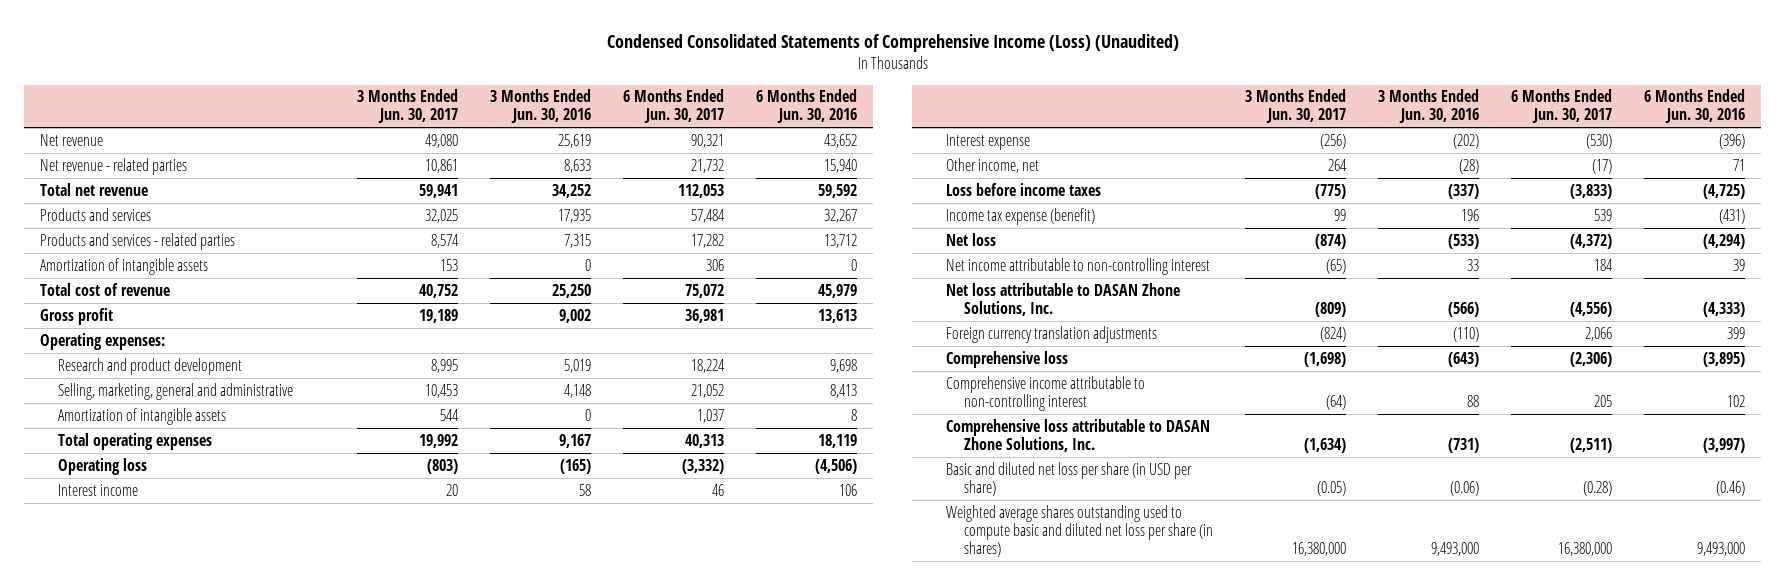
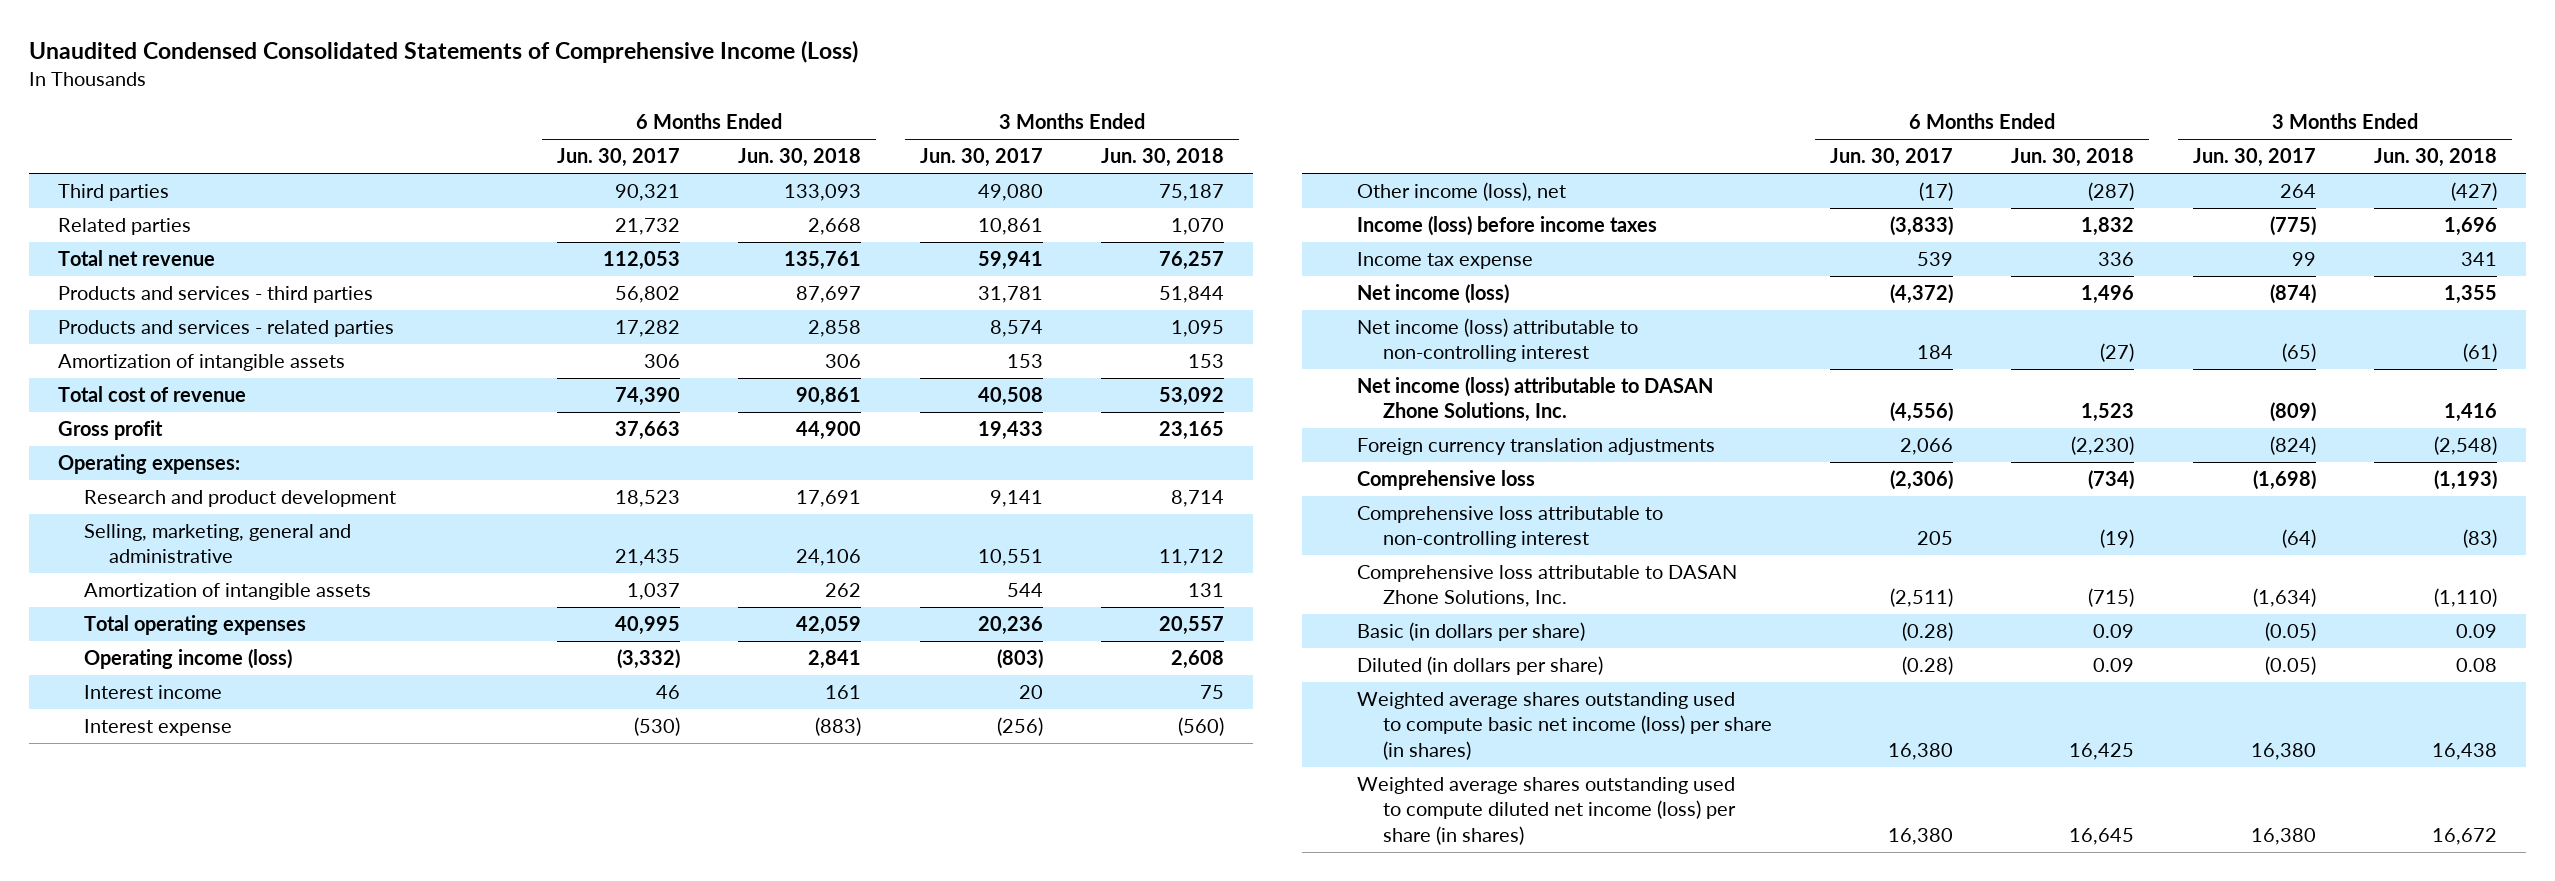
- Condensed Consolidated Statements of Comprehensive Income (Loss) (Unaudited)
+ Unaudited Condensed Consolidated Statements of Comprehensive Income (Loss)
- | 3 Months Ended Jun. 30, 2017 | 3 Months Ended Jun. 30, 2016 | 6 Months Ended Jun. 30, 2017 | 6 Months Ended Jun. 30, 2016
+ | 6 Months Ended Jun. 30, 2017 | 6 Months Ended Jun. 30, 2018 | 3 Months Ended Jun. 30, 2017 | 3 Months Ended Jun. 30, 2018
- Net revenue | 49,080 | 25,619 | 90,321 | 43,652
- Net revenue - related parties | 10,861 | 8,633 | 21,732 | 15,940
+ Third parties | 90,321 | 133,093 | 49,080 | 75,187
+ Related parties | 21,732 | 2,668 | 10,861 | 1,070
- Products and services | 32,025 | 17,935 | 57,484 | 32,267
+ Products and services - third parties | 56,802 | 87,697 | 31,781 | 51,844
- Total cost of revenue | 40,752 | 25,250 | 75,072 | 45,979
- Gross profit | 19,189 | 9,002 | 36,981 | 13,613
+ Total cost of revenue | 74,390 | 90,861 | 40,508 | 53,092
+ Gross profit | 37,663 | 44,900 | 19,433 | 23,165
- Research and product development | 8,995 | 5,019 | 18,224 | 9,698
- Selling, marketing, general and administrative | 10,453 | 4,148 | 21,052 | 8,413
+ Research and product development | 18,523 | 17,691 | 9,141 | 8,714
+ Selling, marketing, general and administrative | 21,435 | 24,106 | 10,551 | 11,712
- Total operating expenses | 19,992 | 9,167 | 40,313 | 18,119
- Operating loss | (803) | (165) | (3,332) | (4,506)
+ Total operating expenses | 40,995 | 42,059 | 20,236 | 20,557
+ Operating income (loss) | (3,332) | 2,841 | (803) | 2,608
- Other income, net | 264 | (28) | (17) | 71
- Loss before income taxes | (775) | (337) | (3,833) | (4,725)
- Income tax expense (benefit) | 99 | 196 | 539 | (431)
- Net loss | (874) | (533) | (4,372) | (4,294)
- Net income attributable to non-controlling interest | (65) | 33 | 184 | 39
- Net loss attributable to DASAN Zhone Solutions, Inc. | (809) | (566) | (4,556) | (4,333)
+ Other income (loss), net | (17) | (287) | 264 | (427)
+ Income (loss) before income taxes | (3,833) | 1,832 | (775) | 1,696
+ Income tax expense | 539 | 336 | 99 | 341
+ Net income (loss) | (4,372) | 1,496 | (874) | 1,355
+ Net income (loss) attributable to non-controlling interest | 184 | (27) | (65) | (61)
+ Net income (loss) attributable to DASAN Zhone Solutions, Inc. | (4,556) | 1,523 | (809) | 1,416
- Comprehensive income attributable to non-controlling interest | (64) | 88 | 205 | 102
+ Comprehensive loss attributable to non-controlling interest | 205 | (19) | (64) | (83)
- Basic and diluted net loss per share (in USD per share) | (0.05) | (0.06) | (0.28) | (0.46)
- Weighted average shares outstanding used to compute basic and diluted net loss per share (in shares) | 16,380,000 | 9,493,000 | 16,380,000 | 9,493,000
+ Basic (in dollars per share) | (0.28) | 0.09 | (0.05) | 0.09
+ Diluted (in dollars per share) | (0.28) | 0.09 | (0.05) | 0.08
+ Weighted average shares outstanding used to compute basic net income (loss) per share (in shares) | 16,380 | 16,425 | 16,380 | 16,438
+ Weighted average shares outstanding used to compute diluted net income (loss) per share (in shares) | 16,380 | 16,645 | 16,380 | 16,672

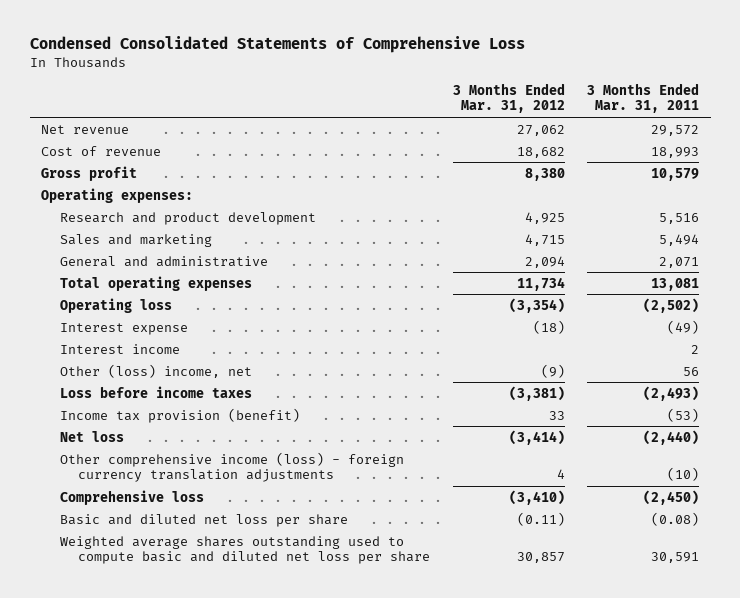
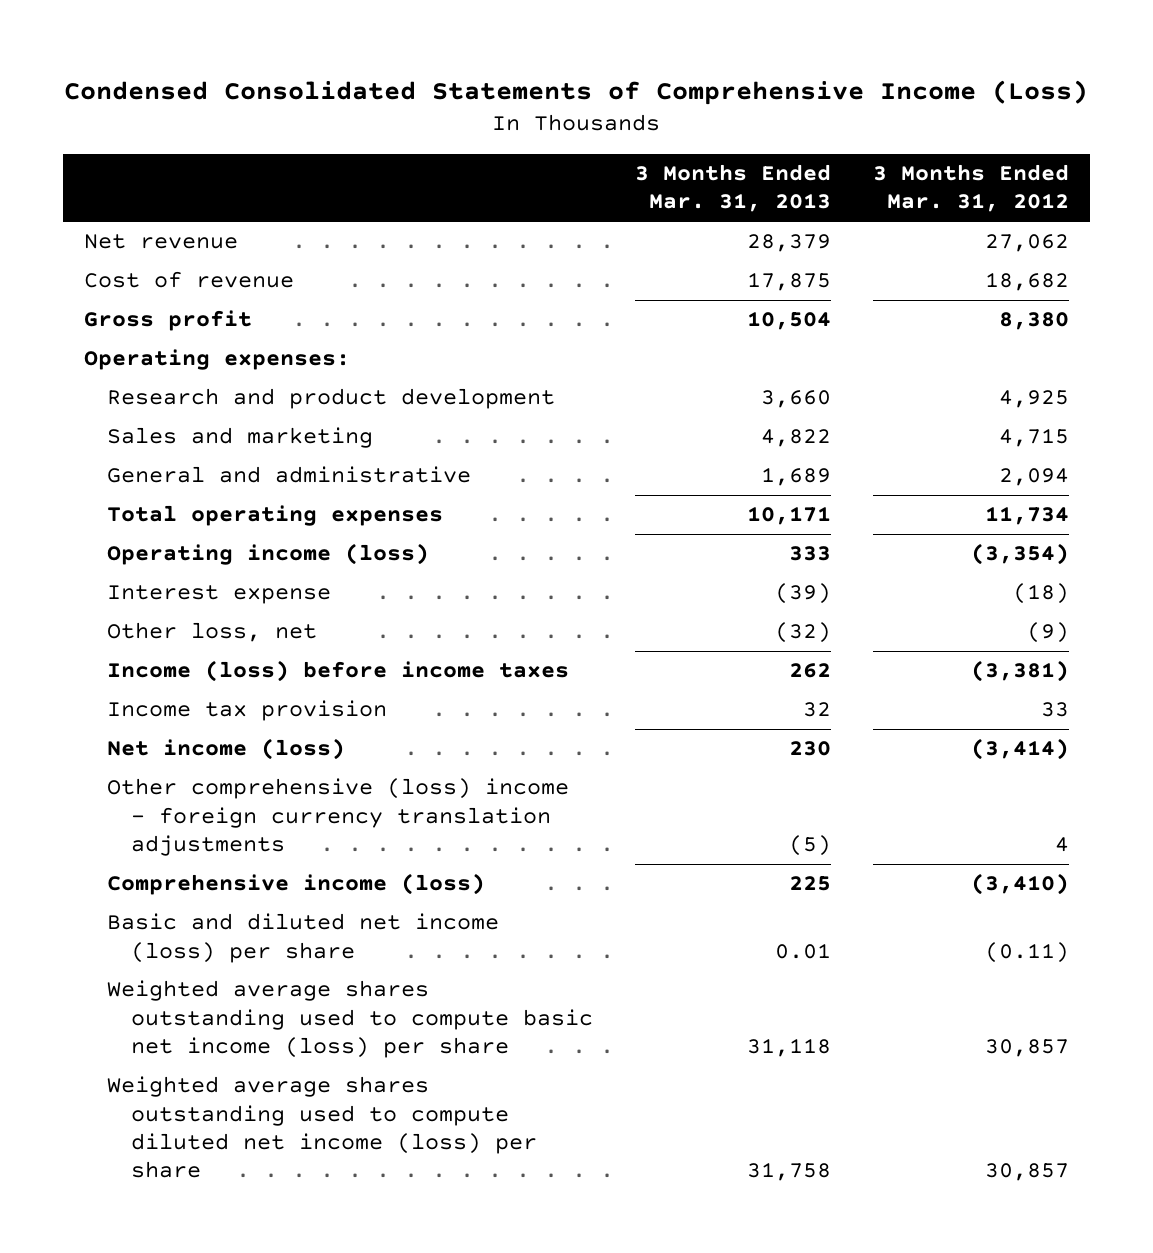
- Condensed Consolidated Statements of Comprehensive Loss
+ Condensed Consolidated Statements of Comprehensive Income (Loss)
- | 3 Months Ended Mar. 31, 2012 | 3 Months Ended Mar. 31, 2011
+ | 3 Months Ended Mar. 31, 2013 | 3 Months Ended Mar. 31, 2012
- Operating loss | (3,354) | (2,502)
+ Operating income (loss) | 333 | (3,354)
- Interest income | | 2
- Other (loss) income, net | (9) | 56
- Loss before income taxes | (3,381) | (2,493)
- Income tax provision (benefit) | 33 | (53)
- Net loss | (3,414) | (2,440)
- Other comprehensive income (loss) - foreign currency translation adjustments | 4 | (10)
- Comprehensive loss | (3,410) | (2,450)
- Basic and diluted net loss per share | (0.11) | (0.08)
- Weighted average shares outstanding used to compute basic and diluted net loss per share | 30,857 | 30,591
+ Other loss, net | (32) | (9)
+ Income (loss) before income taxes | 262 | (3,381)
+ Income tax provision | 32 | 33
+ Net income (loss) | 230 | (3,414)
+ Other comprehensive (loss) income - foreign currency translation adjustments | (5) | 4
+ Comprehensive income (loss) | 225 | (3,410)
+ Basic and diluted net income (loss) per share | 0.01 | (0.11)
+ Weighted average shares outstanding used to compute basic net income (loss) per share | 31,118 | 30,857
+ Weighted average shares outstanding used to compute diluted net income (loss) per share | 31,758 | 30,857

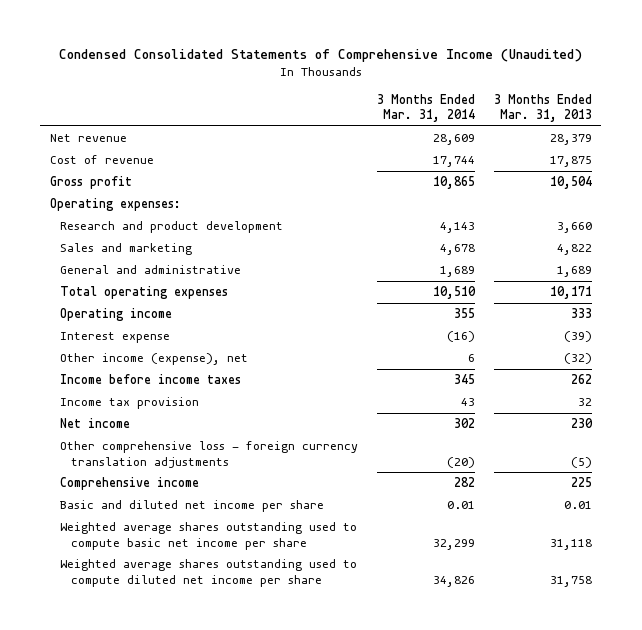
- Condensed Consolidated Statements of Comprehensive Income (Loss)
+ Condensed Consolidated Statements of Comprehensive Income (Unaudited)
- | 3 Months Ended Mar. 31, 2013 | 3 Months Ended Mar. 31, 2012
+ | 3 Months Ended Mar. 31, 2014 | 3 Months Ended Mar. 31, 2013
- Operating income (loss) | 333 | (3,354)
+ Operating income | 355 | 333
- Other loss, net | (32) | (9)
- Income (loss) before income taxes | 262 | (3,381)
+ Other income (expense), net | 6 | (32)
+ Income before income taxes | 345 | 262
- Net income (loss) | 230 | (3,414)
- Other comprehensive (loss) income - foreign currency translation adjustments | (5) | 4
- Comprehensive income (loss) | 225 | (3,410)
- Basic and diluted net income (loss) per share | 0.01 | (0.11)
- Weighted average shares outstanding used to compute basic net income (loss) per share | 31,118 | 30,857
- Weighted average shares outstanding used to compute diluted net income (loss) per share | 31,758 | 30,857
+ Net income | 302 | 230
+ Other comprehensive loss - foreign currency translation adjustments | (20) | (5)
+ Comprehensive income | 282 | 225
+ Basic and diluted net income per share | 0.01 | 0.01
+ Weighted average shares outstanding used to compute basic net income per share | 32,299 | 31,118
+ Weighted average shares outstanding used to compute diluted net income per share | 34,826 | 31,758

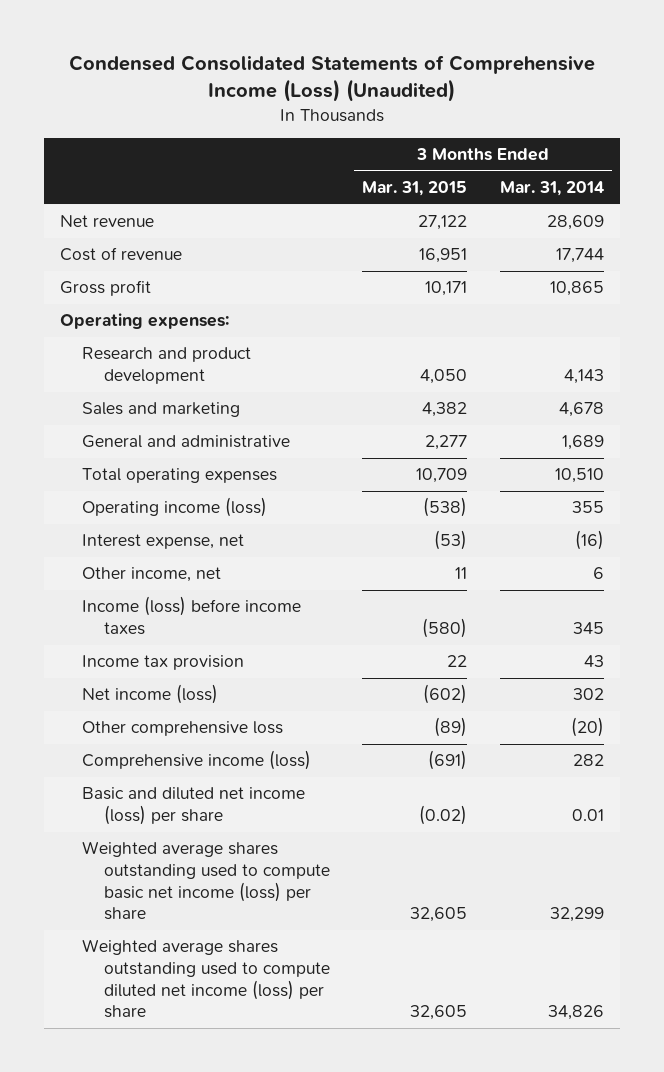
- Condensed Consolidated Statements of Comprehensive Income (Unaudited)
+ Condensed Consolidated Statements of Comprehensive Income (Loss) (Unaudited)
- | 3 Months Ended Mar. 31, 2014 | 3 Months Ended Mar. 31, 2013
+ | 3 Months Ended Mar. 31, 2015 | 3 Months Ended Mar. 31, 2014
- Operating income | 355 | 333
- Interest expense | (16) | (39)
- Other income (expense), net | 6 | (32)
- Income before income taxes | 345 | 262
+ Operating income (loss) | (538) | 355
+ Interest expense, net | (53) | (16)
+ Other income, net | 11 | 6
+ Income (loss) before income taxes | (580) | 345
- Net income | 302 | 230
- Other comprehensive loss - foreign currency translation adjustments | (20) | (5)
- Comprehensive income | 282 | 225
- Basic and diluted net income per share | 0.01 | 0.01
- Weighted average shares outstanding used to compute basic net income per share | 32,299 | 31,118
- Weighted average shares outstanding used to compute diluted net income per share | 34,826 | 31,758
+ Net income (loss) | (602) | 302
+ Other comprehensive loss | (89) | (20)
+ Comprehensive income (loss) | (691) | 282
+ Basic and diluted net income (loss) per share | (0.02) | 0.01
+ Weighted average shares outstanding used to compute basic net income (loss) per share | 32,605 | 32,299
+ Weighted average shares outstanding used to compute diluted net income (loss) per share | 32,605 | 34,826

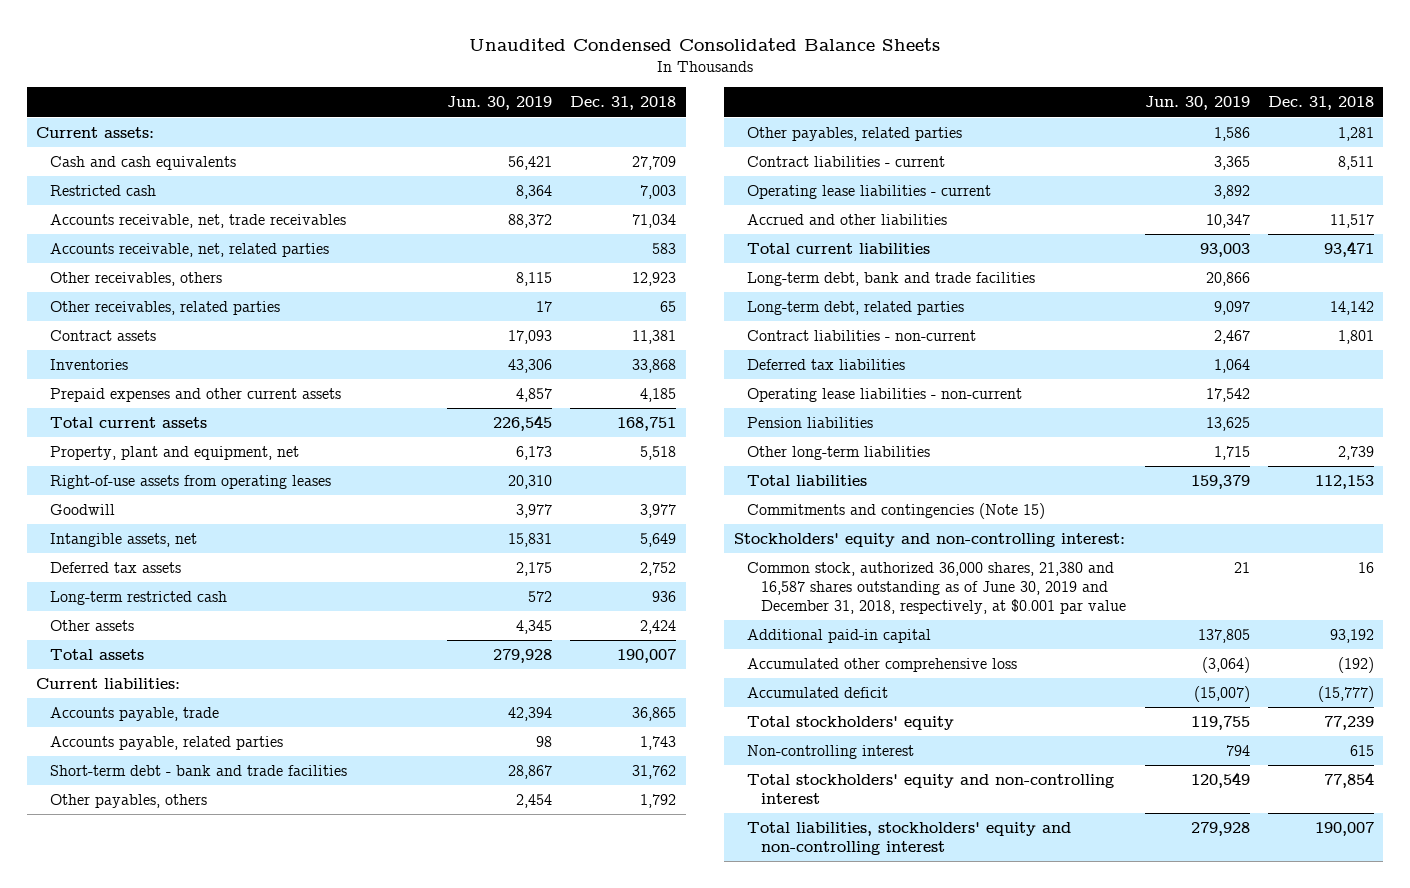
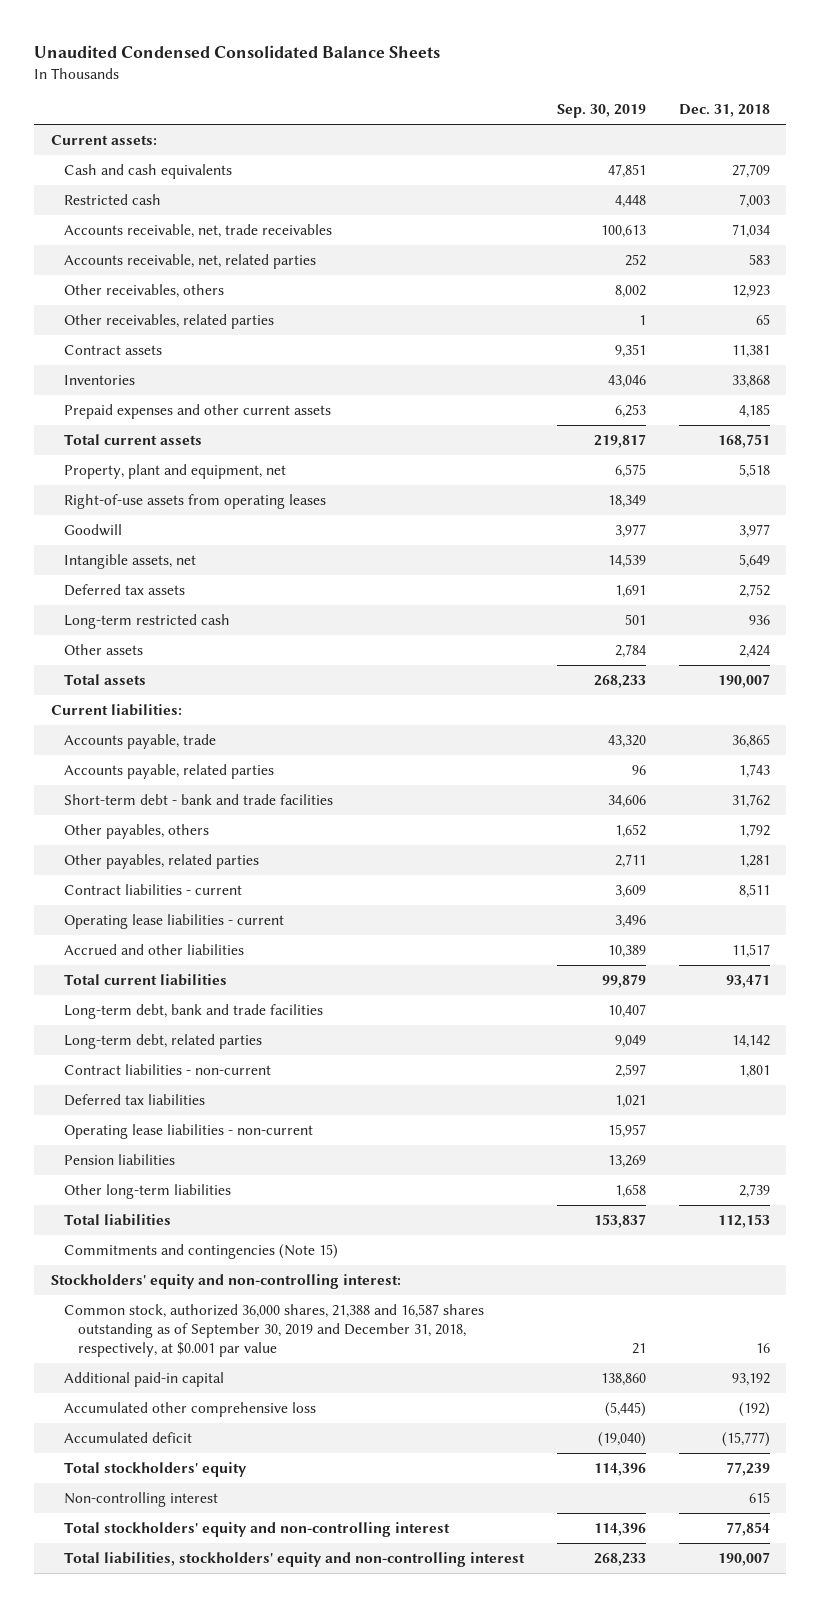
- | Jun. 30, 2019 | Dec. 31, 2018
+ | Sep. 30, 2019 | Dec. 31, 2018
- Common stock, authorized 36,000 shares, 21,380 and 16,587 shares outstanding as of June 30, 2019 and December 31, 2018, respectively, at $0.001 par value | 21 | 16
+ Common stock, authorized 36,000 shares, 21,388 and 16,587 shares outstanding as of September 30, 2019 and December 31, 2018, respectively, at $0.001 par value | 21 | 16

